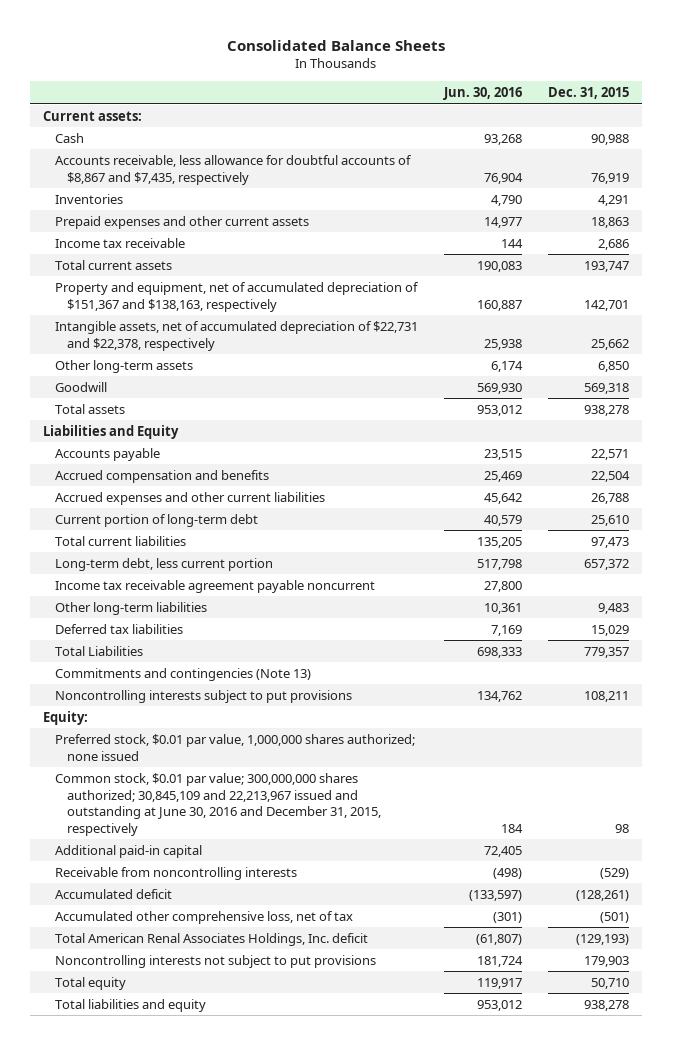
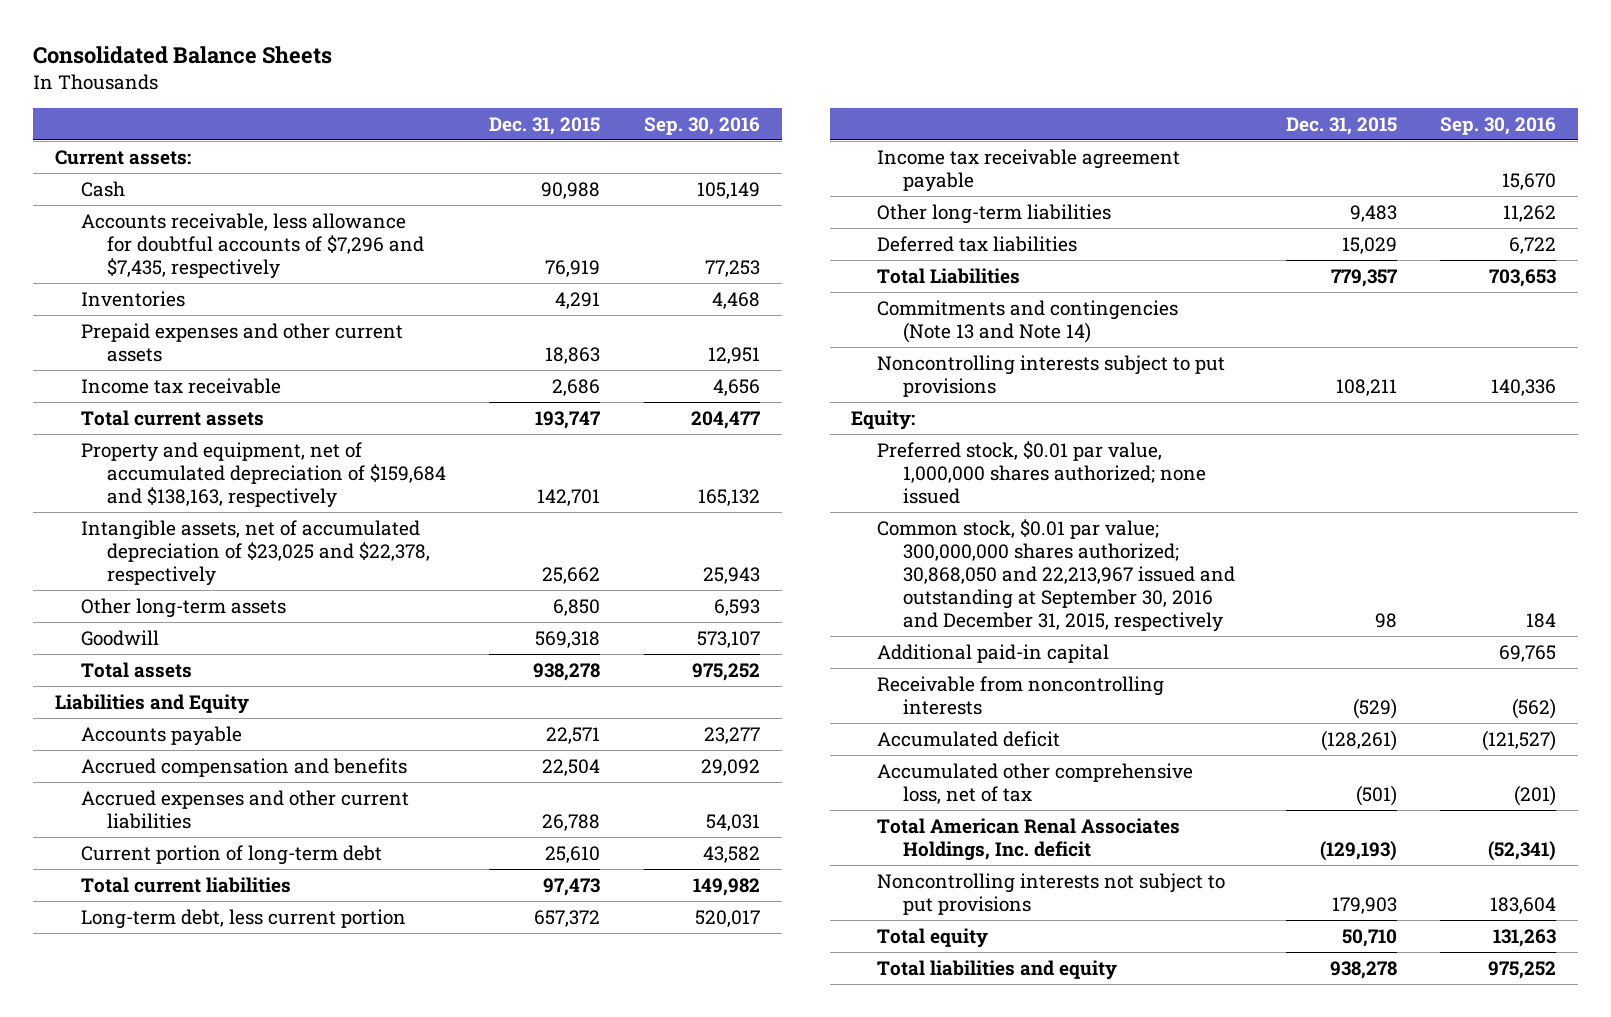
- | Jun. 30, 2016 | Dec. 31, 2015
+ | Dec. 31, 2015 | Sep. 30, 2016
- Accounts receivable, less allowance for doubtful accounts of $8,867 and $7,435, respectively | 76,904 | 76,919
+ Accounts receivable, less allowance for doubtful accounts of $7,296 and $7,435, respectively | 76,919 | 77,253
- Property and equipment, net of accumulated depreciation of $151,367 and $138,163, respectively | 160,887 | 142,701
- Intangible assets, net of accumulated depreciation of $22,731 and $22,378, respectively | 25,938 | 25,662
+ Property and equipment, net of accumulated depreciation of $159,684 and $138,163, respectively | 142,701 | 165,132
+ Intangible assets, net of accumulated depreciation of $23,025 and $22,378, respectively | 25,662 | 25,943
- Income tax receivable agreement payable noncurrent | 27,800 |
+ Income tax receivable agreement payable | | 15,670
- Commitments and contingencies (Note 13)
+ Commitments and contingencies (Note 13 and Note 14)
- Common stock, $0.01 par value; 300,000,000 shares authorized; 30,845,109 and 22,213,967 issued and outstanding at June 30, 2016 and December 31, 2015, respectively | 184 | 98
+ Common stock, $0.01 par value; 300,000,000 shares authorized; 30,868,050 and 22,213,967 issued and outstanding at September 30, 2016 and December 31, 2015, respectively | 98 | 184

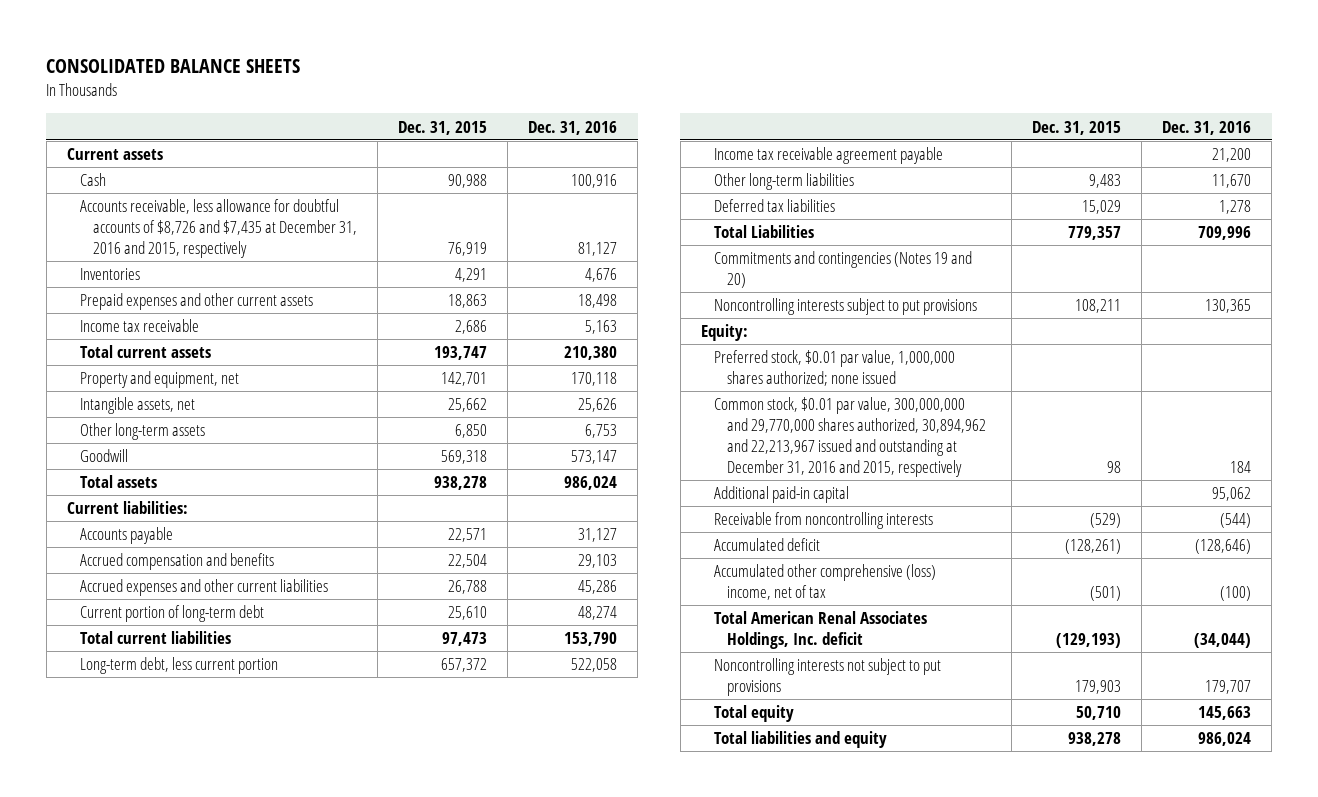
- Consolidated Balance Sheets
+ CONSOLIDATED BALANCE SHEETS
- | Dec. 31, 2015 | Sep. 30, 2016
+ | Dec. 31, 2015 | Dec. 31, 2016
- Current assets:
+ Current assets
- Accounts receivable, less allowance for doubtful accounts of $7,296 and $7,435, respectively | 76,919 | 77,253
+ Accounts receivable, less allowance for doubtful accounts of $8,726 and $7,435 at December 31, 2016 and 2015, respectively | 76,919 | 81,127
- Property and equipment, net of accumulated depreciation of $159,684 and $138,163, respectively | 142,701 | 165,132
- Intangible assets, net of accumulated depreciation of $23,025 and $22,378, respectively | 25,662 | 25,943
+ Property and equipment, net | 142,701 | 170,118
+ Intangible assets, net | 25,662 | 25,626
- Liabilities and Equity
+ Current liabilities:
- Commitments and contingencies (Note 13 and Note 14)
+ Commitments and contingencies (Notes 19 and 20)
- Common stock, $0.01 par value; 300,000,000 shares authorized; 30,868,050 and 22,213,967 issued and outstanding at September 30, 2016 and December 31, 2015, respectively | 98 | 184
+ Common stock, $0.01 par value, 300,000,000 and 29,770,000 shares authorized, 30,894,962 and 22,213,967 issued and outstanding at December 31, 2016 and 2015, respectively | 98 | 184
- Accumulated other comprehensive loss, net of tax | (501) | (201)
+ Accumulated other comprehensive (loss) income, net of tax | (501) | (100)

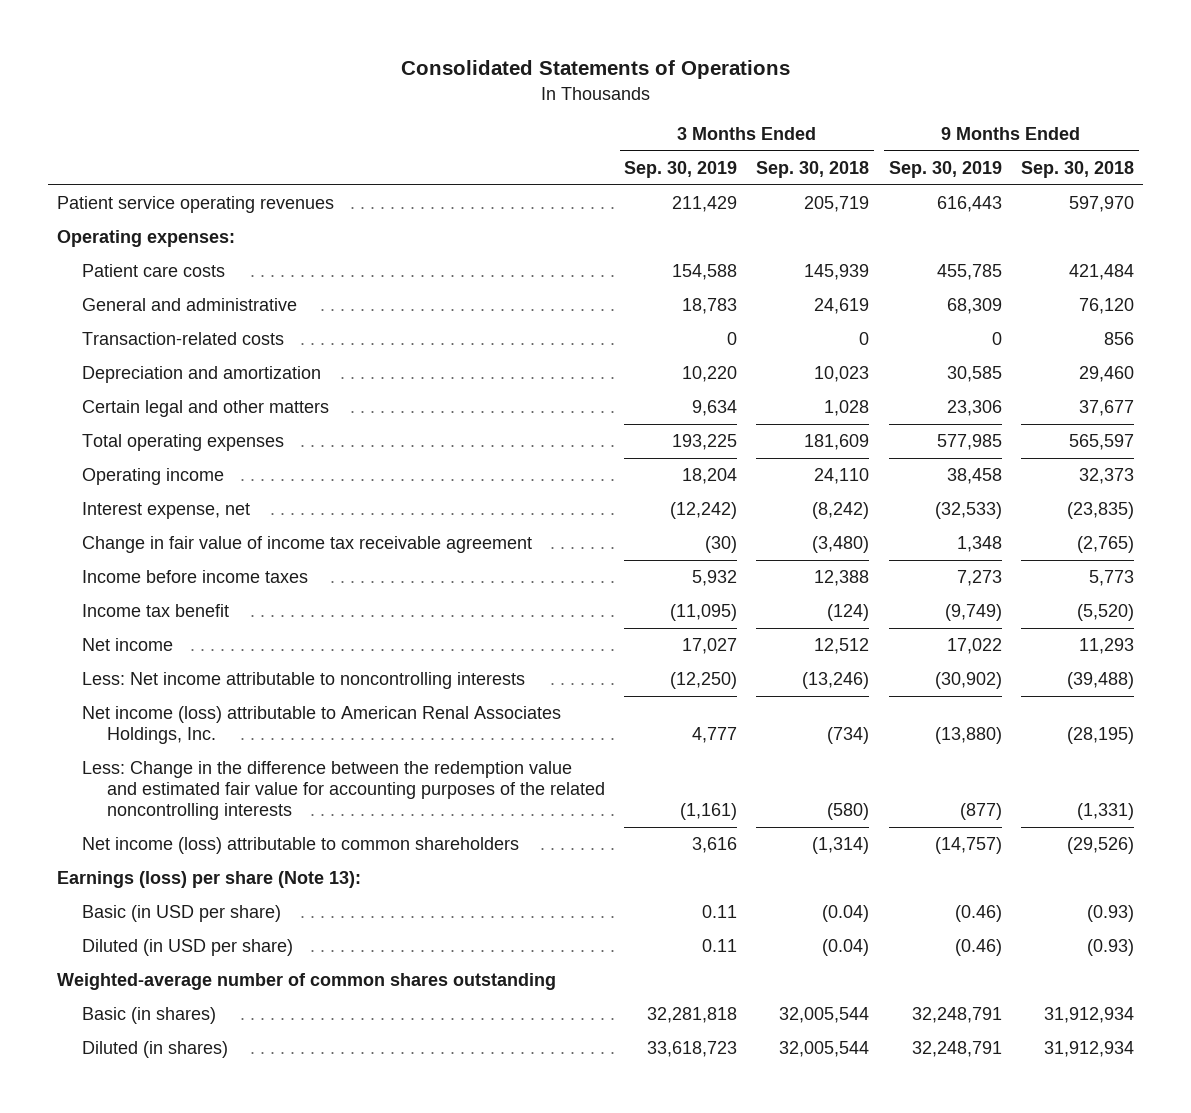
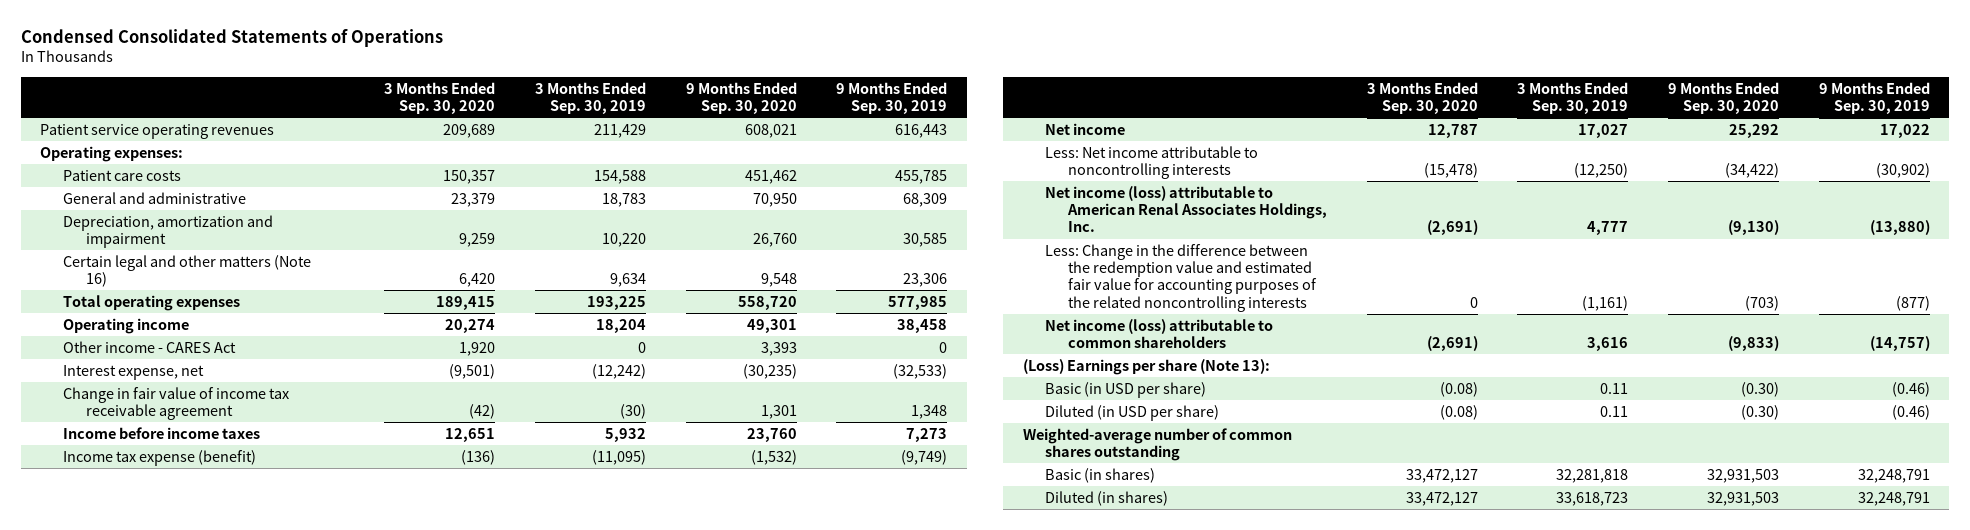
- Consolidated Statements of Operations
+ Condensed Consolidated Statements of Operations
- | 3 Months Ended Sep. 30, 2019 | 3 Months Ended Sep. 30, 2018 | 9 Months Ended Sep. 30, 2019 | 9 Months Ended Sep. 30, 2018
+ | 3 Months Ended Sep. 30, 2020 | 3 Months Ended Sep. 30, 2019 | 9 Months Ended Sep. 30, 2020 | 9 Months Ended Sep. 30, 2019
- Transaction-related costs | 0 | 0 | 0 | 856
- Depreciation and amortization | 10,220 | 10,023 | 30,585 | 29,460
- Certain legal and other matters | 9,634 | 1,028 | 23,306 | 37,677
+ Depreciation, amortization and impairment | 9,259 | 10,220 | 26,760 | 30,585
+ Certain legal and other matters (Note 16) | 6,420 | 9,634 | 9,548 | 23,306
+ Other income - CARES Act | 1,920 | 0 | 3,393 | 0
- Income tax benefit | (11,095) | (124) | (9,749) | (5,520)
+ Income tax expense (benefit) | (136) | (11,095) | (1,532) | (9,749)
- Earnings (loss) per share (Note 13):
+ (Loss) Earnings per share (Note 13):

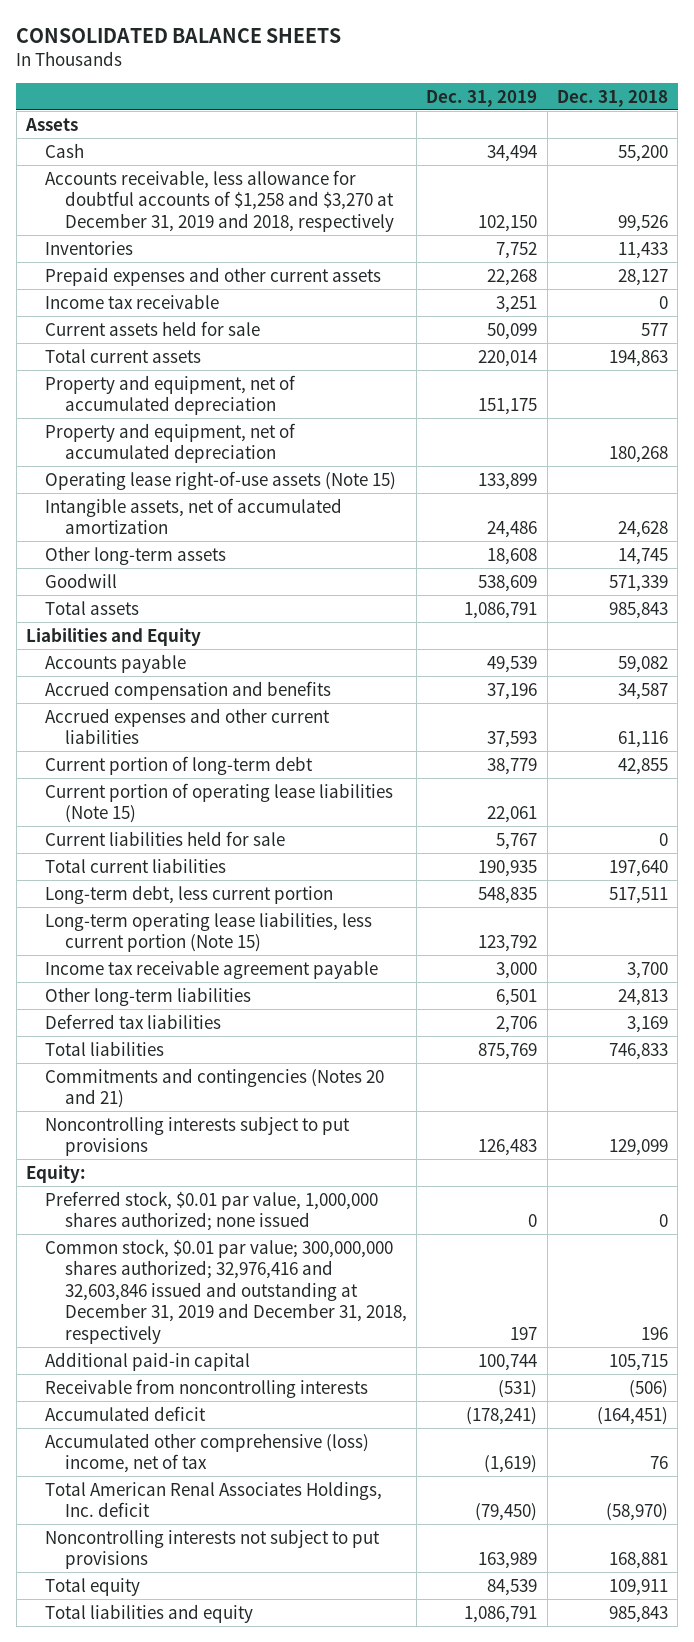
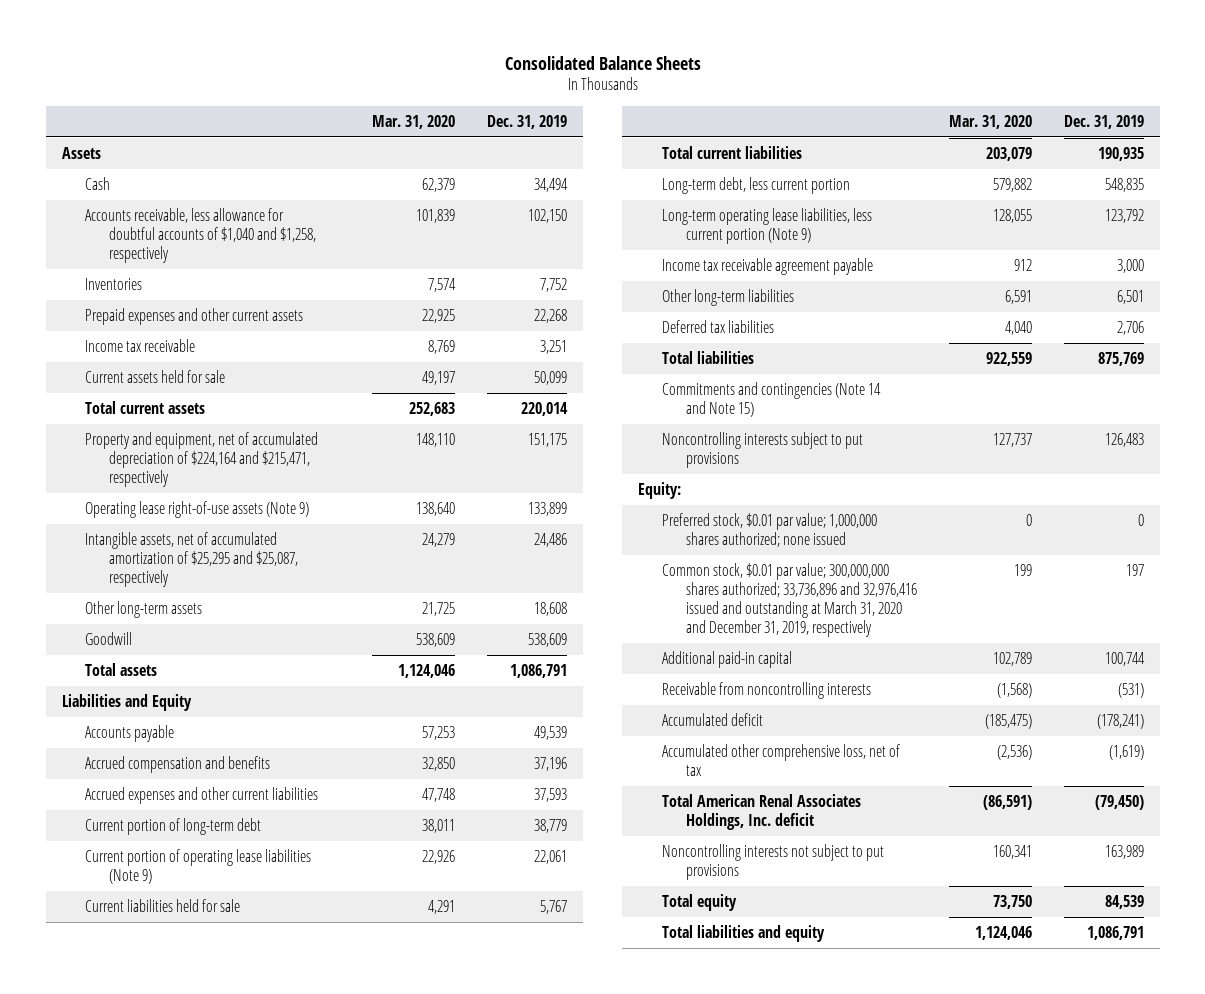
- CONSOLIDATED BALANCE SHEETS
+ Consolidated Balance Sheets
- | Dec. 31, 2019 | Dec. 31, 2018
+ | Mar. 31, 2020 | Dec. 31, 2019
- Accounts receivable, less allowance for doubtful accounts of $1,258 and $3,270 at December 31, 2019 and 2018, respectively | 102,150 | 99,526
+ Accounts receivable, less allowance for doubtful accounts of $1,040 and $1,258, respectively | 101,839 | 102,150
- Property and equipment, net of accumulated depreciation | 151,175 |
- Property and equipment, net of accumulated depreciation | | 180,268
- Operating lease right-of-use assets (Note 15) | 133,899 |
- Intangible assets, net of accumulated amortization | 24,486 | 24,628
+ Property and equipment, net of accumulated depreciation of $224,164 and $215,471, respectively | 148,110 | 151,175
+ Operating lease right-of-use assets (Note 9) | 138,640 | 133,899
+ Intangible assets, net of accumulated amortization of $25,295 and $25,087, respectively | 24,279 | 24,486
- Current portion of operating lease liabilities (Note 15) | 22,061 |
+ Current portion of operating lease liabilities (Note 9) | 22,926 | 22,061
- Long-term operating lease liabilities, less current portion (Note 15) | 123,792 |
+ Long-term operating lease liabilities, less current portion (Note 9) | 128,055 | 123,792
- Commitments and contingencies (Notes 20 and 21)
+ Commitments and contingencies (Note 14 and Note 15)
- Preferred stock, $0.01 par value, 1,000,000 shares authorized; none issued | 0 | 0
- Common stock, $0.01 par value; 300,000,000 shares authorized; 32,976,416 and 32,603,846 issued and outstanding at December 31, 2019 and December 31, 2018, respectively | 197 | 196
+ Preferred stock, $0.01 par value; 1,000,000 shares authorized; none issued | 0 | 0
+ Common stock, $0.01 par value; 300,000,000 shares authorized; 33,736,896 and 32,976,416 issued and outstanding at March 31, 2020 and December 31, 2019, respectively | 199 | 197
- Accumulated other comprehensive (loss) income, net of tax | (1,619) | 76
+ Accumulated other comprehensive loss, net of tax | (2,536) | (1,619)

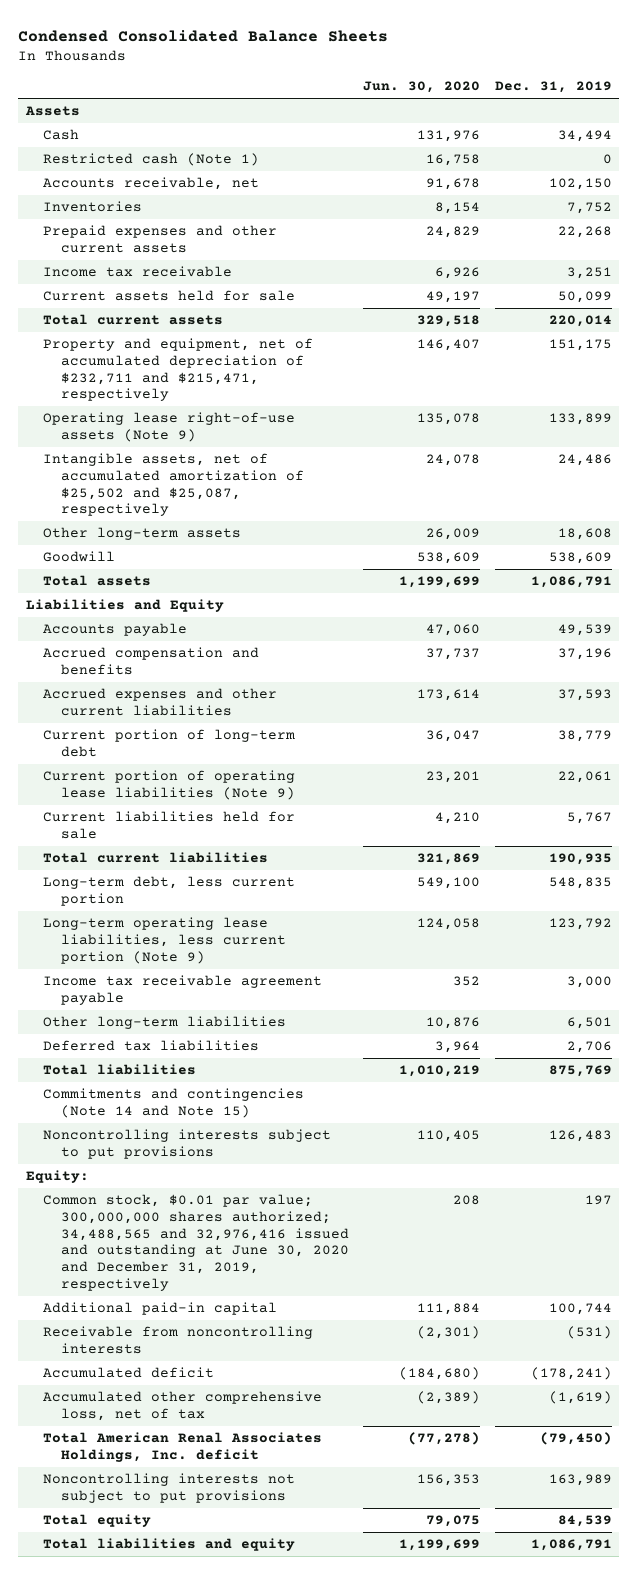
- Consolidated Balance Sheets
+ Condensed Consolidated Balance Sheets
- | Mar. 31, 2020 | Dec. 31, 2019
+ | Jun. 30, 2020 | Dec. 31, 2019
- Accounts receivable, less allowance for doubtful accounts of $1,040 and $1,258, respectively | 101,839 | 102,150
+ Restricted cash (Note 1) | 16,758 | 0
+ Accounts receivable, net | 91,678 | 102,150
- Property and equipment, net of accumulated depreciation of $224,164 and $215,471, respectively | 148,110 | 151,175
+ Property and equipment, net of accumulated depreciation of $232,711 and $215,471, respectively | 146,407 | 151,175
- Intangible assets, net of accumulated amortization of $25,295 and $25,087, respectively | 24,279 | 24,486
+ Intangible assets, net of accumulated amortization of $25,502 and $25,087, respectively | 24,078 | 24,486
- Preferred stock, $0.01 par value; 1,000,000 shares authorized; none issued | 0 | 0
- Common stock, $0.01 par value; 300,000,000 shares authorized; 33,736,896 and 32,976,416 issued and outstanding at March 31, 2020 and December 31, 2019, respectively | 199 | 197
+ Common stock, $0.01 par value; 300,000,000 shares authorized; 34,488,565 and 32,976,416 issued and outstanding at June 30, 2020 and December 31, 2019, respectively | 208 | 197

